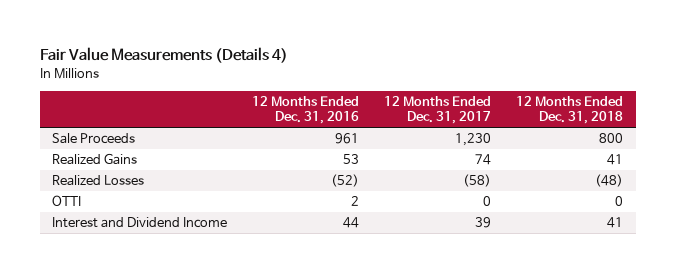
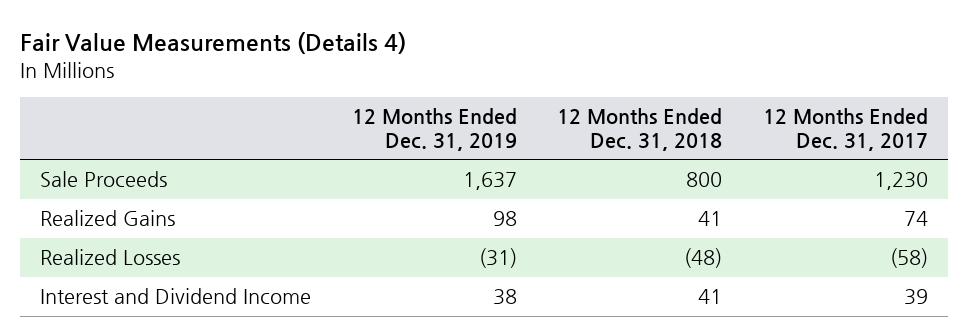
- | 12 Months Ended Dec. 31, 2016 | 12 Months Ended Dec. 31, 2017 | 12 Months Ended Dec. 31, 2018
+ | 12 Months Ended Dec. 31, 2019 | 12 Months Ended Dec. 31, 2018 | 12 Months Ended Dec. 31, 2017
- OTTI | 2 | 0 | 0

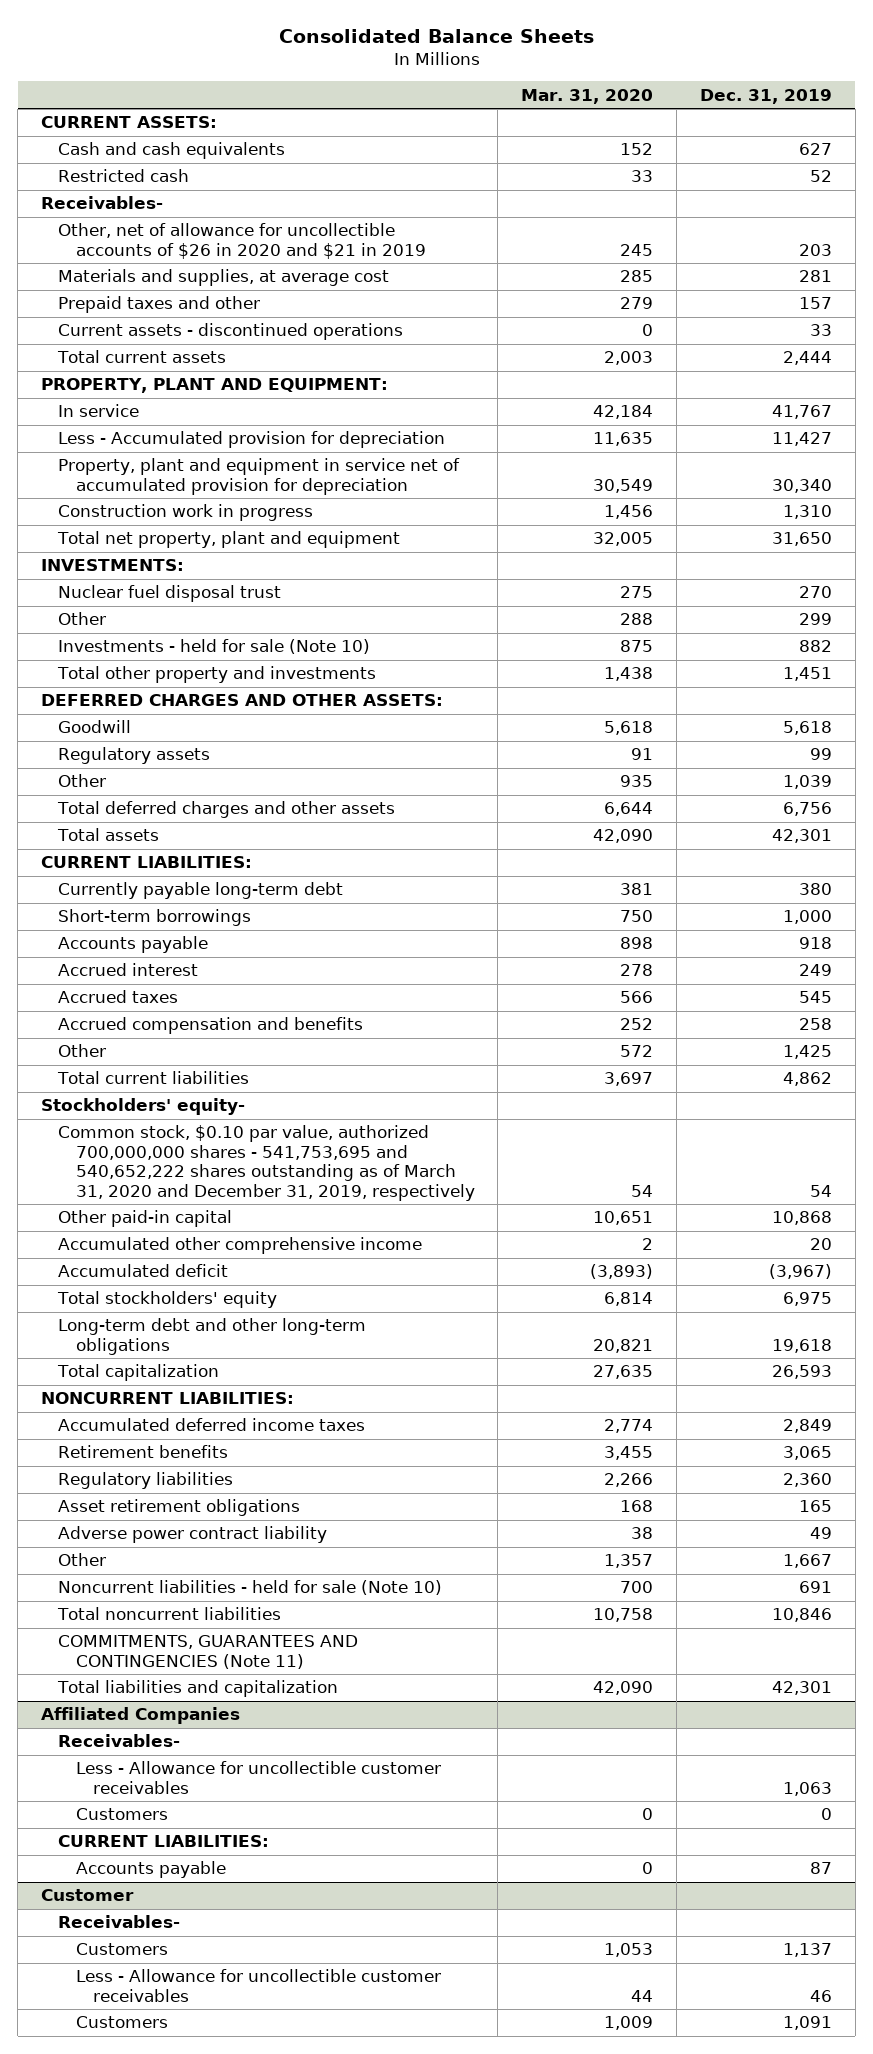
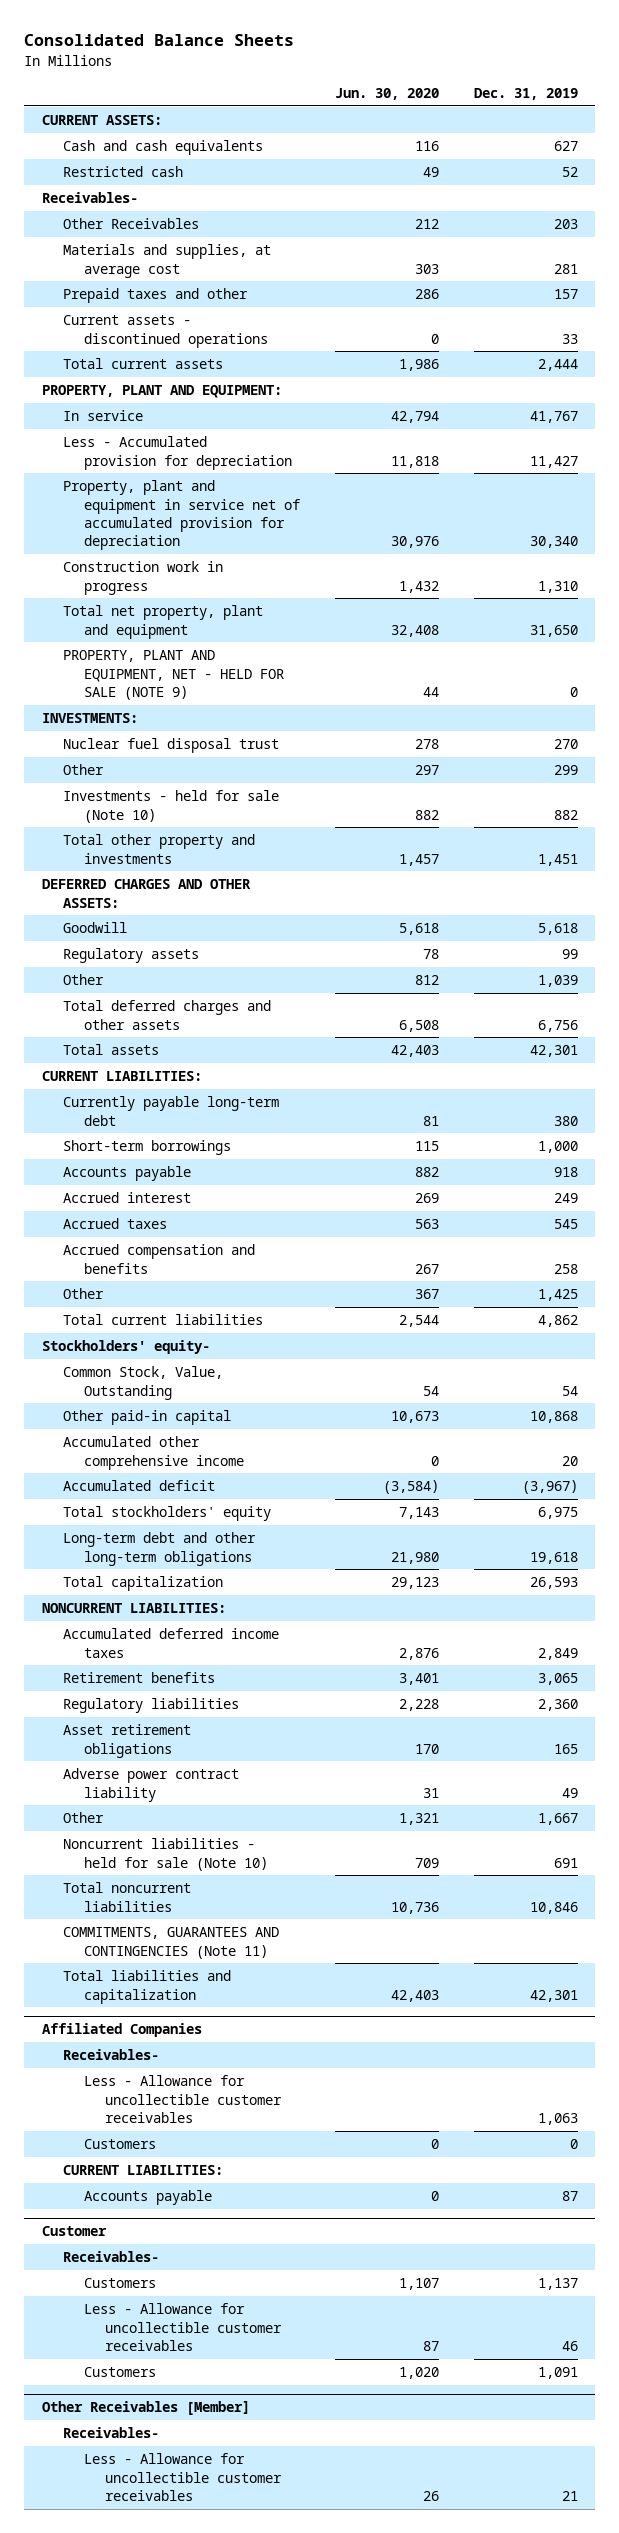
- | Mar. 31, 2020 | Dec. 31, 2019
+ | Jun. 30, 2020 | Dec. 31, 2019
- Other, net of allowance for uncollectible accounts of $26 in 2020 and $21 in 2019 | 245 | 203
+ Other Receivables | 212 | 203
+ PROPERTY, PLANT AND EQUIPMENT, NET - HELD FOR SALE (NOTE 9) | 44 | 0
- Common stock, $0.10 par value, authorized 700,000,000 shares - 541,753,695 and 540,652,222 shares outstanding as of March 31, 2020 and December 31, 2019, respectively | 54 | 54
+ Common Stock, Value, Outstanding | 54 | 54
+ Other Receivables [Member]
+ Receivables-
+ Less - Allowance for uncollectible customer receivables | 26 | 21

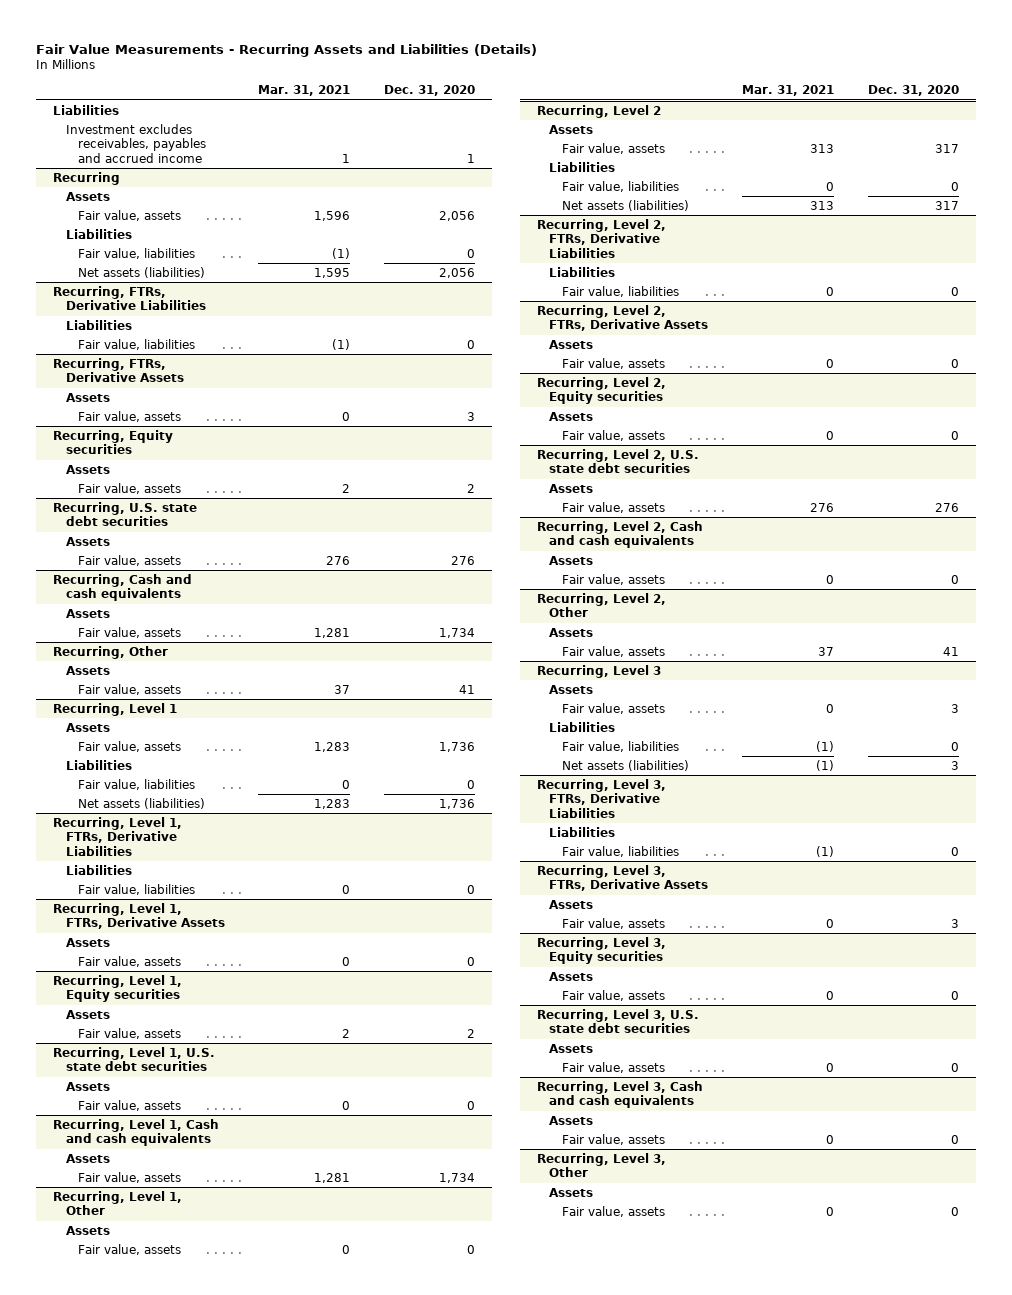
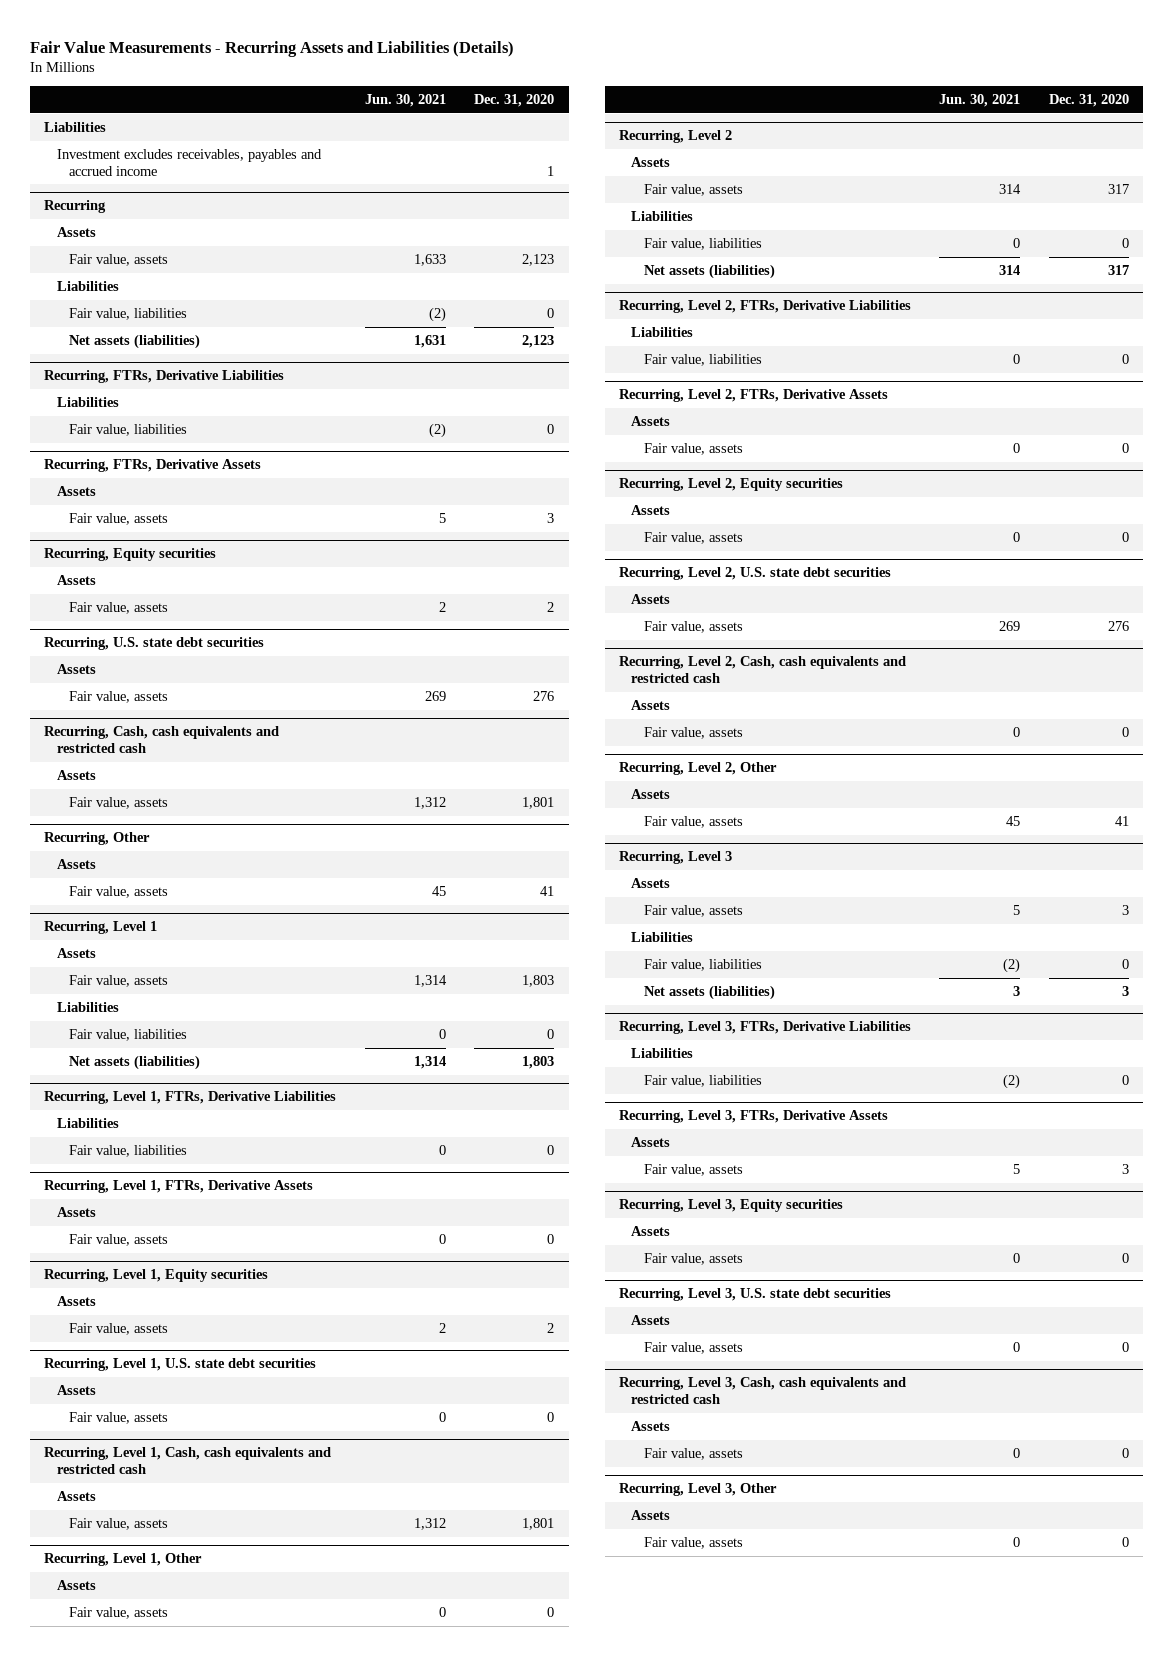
- | Mar. 31, 2021 | Dec. 31, 2020
+ | Jun. 30, 2021 | Dec. 31, 2020
@ Recurring
- Fair value, assets | 1,596 | 2,056
+ Fair value, assets | 1,633 | 2,123
- Net assets (liabilities) | 1,595 | 2,056
+ Net assets (liabilities) | 1,631 | 2,123
- Recurring, Cash and cash equivalents
+ Recurring, Cash, cash equivalents and restricted cash
- Fair value, assets | 1,281 | 1,734
+ Fair value, assets | 1,312 | 1,801
@ Recurring, Level 1
- Fair value, assets | 1,283 | 1,736
+ Fair value, assets | 1,314 | 1,803
- Net assets (liabilities) | 1,283 | 1,736
+ Net assets (liabilities) | 1,314 | 1,803
- Recurring, Level 1, Cash and cash equivalents
+ Recurring, Level 1, Cash, cash equivalents and restricted cash
- Fair value, assets | 1,281 | 1,734
+ Fair value, assets | 1,312 | 1,801
- Recurring, Level 2, Cash and cash equivalents
+ Recurring, Level 2, Cash, cash equivalents and restricted cash
- Recurring, Level 3, Cash and cash equivalents
+ Recurring, Level 3, Cash, cash equivalents and restricted cash

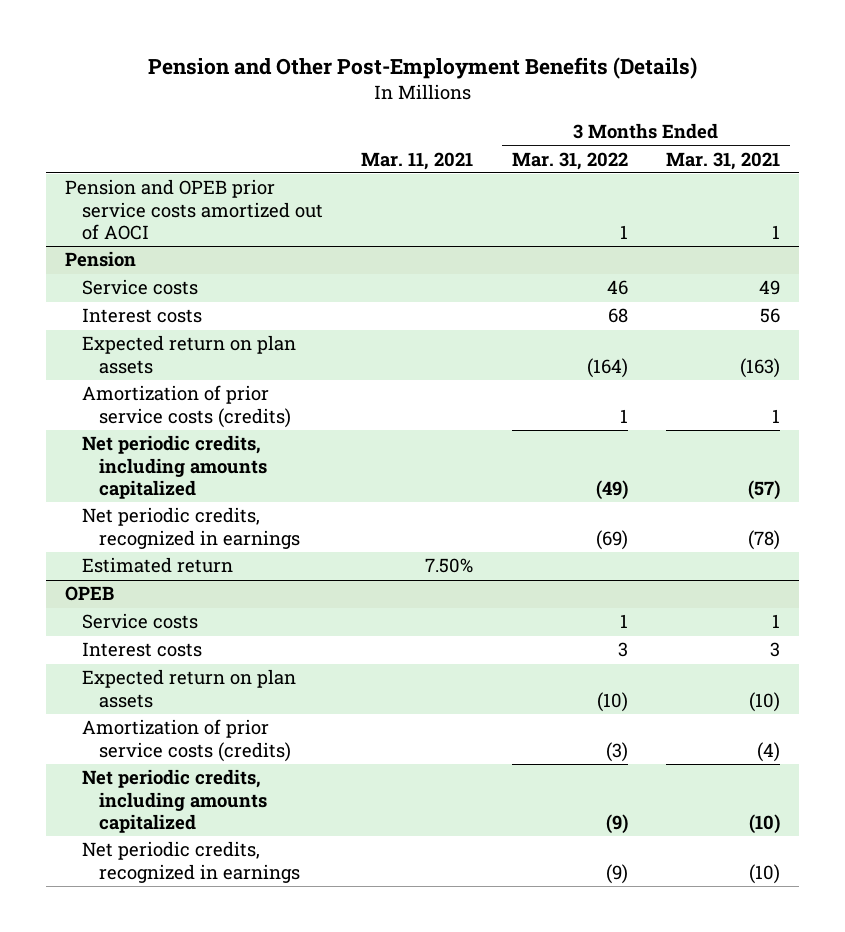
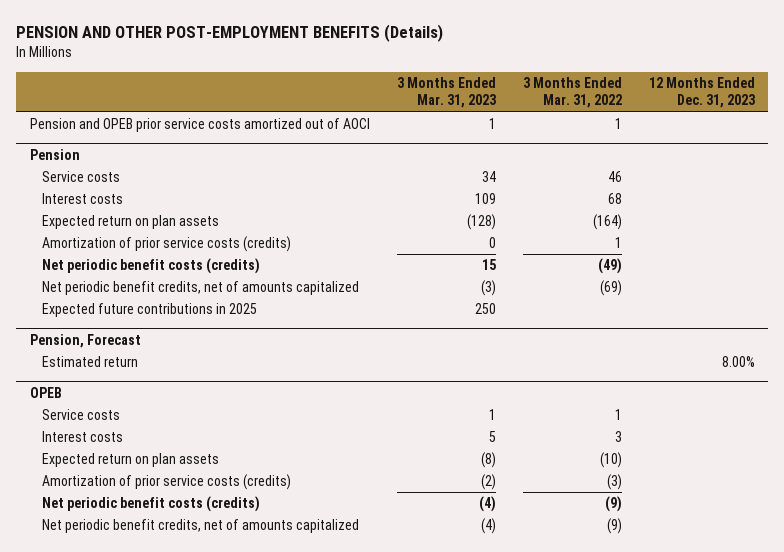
- Pension and Other Post-Employment Benefits (Details)
+ PENSION AND OTHER POST-EMPLOYMENT BENEFITS (Details)
- | Mar. 11, 2021 | 3 Months Ended Mar. 31, 2022 | 3 Months Ended Mar. 31, 2021
+ | 3 Months Ended Mar. 31, 2023 | 3 Months Ended Mar. 31, 2022 | 12 Months Ended Dec. 31, 2023
@ Pension
- Net periodic credits, including amounts capitalized | | (49) | (57)
- Net periodic credits, recognized in earnings | | (69) | (78)
+ Net periodic benefit costs (credits) | 15 | (49) |
+ Net periodic benefit credits, net of amounts capitalized | (3) | (69) |
+ Expected future contributions in 2025 | 250 | |
+ Pension, Forecast
@ OPEB
- Net periodic credits, including amounts capitalized | | (9) | (10)
- Net periodic credits, recognized in earnings | | (9) | (10)
+ Net periodic benefit costs (credits) | (4) | (9) |
+ Net periodic benefit credits, net of amounts capitalized | (4) | (9) |

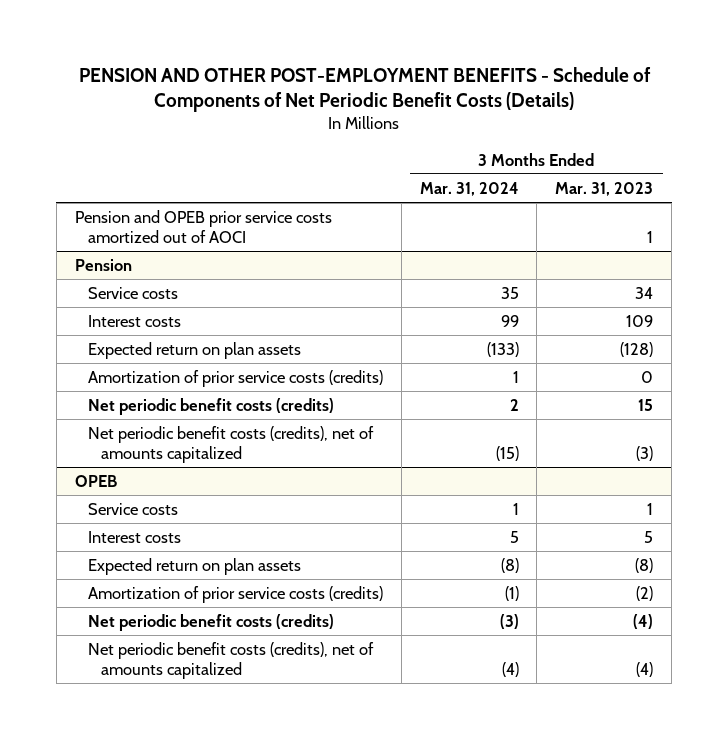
- PENSION AND OTHER POST-EMPLOYMENT BENEFITS (Details)
+ PENSION AND OTHER POST-EMPLOYMENT BENEFITS - Schedule of Components of Net Periodic Benefit Costs (Details)
- | 3 Months Ended Mar. 31, 2023 | 3 Months Ended Mar. 31, 2022 | 12 Months Ended Dec. 31, 2023
+ | 3 Months Ended Mar. 31, 2024 | 3 Months Ended Mar. 31, 2023
@ Pension
- Net periodic benefit credits, net of amounts capitalized | (3) | (69) |
- Expected future contributions in 2025 | 250 | |
- Pension, Forecast
- Estimated return | | | 8.00%
@ Pension
+ Net periodic benefit costs (credits), net of amounts capitalized | (15) | (3)
@ OPEB
- Net periodic benefit credits, net of amounts capitalized | (4) | (9) |
+ Net periodic benefit costs (credits), net of amounts capitalized | (4) | (4)

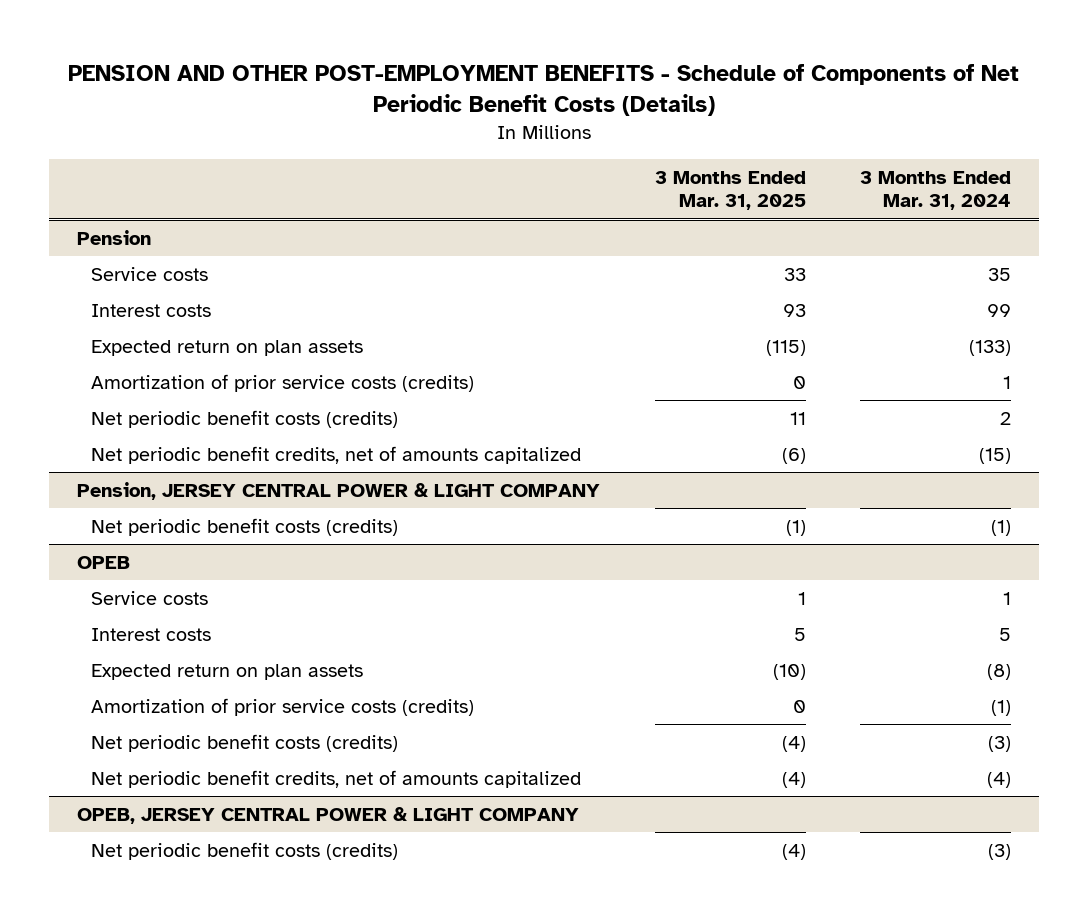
- | 3 Months Ended Mar. 31, 2024 | 3 Months Ended Mar. 31, 2023
+ | 3 Months Ended Mar. 31, 2025 | 3 Months Ended Mar. 31, 2024
- Pension and OPEB prior service costs amortized out of AOCI | | 1
@ Pension
- Net periodic benefit costs (credits), net of amounts capitalized | (15) | (3)
+ Net periodic benefit credits, net of amounts capitalized | (6) | (15)
+ Pension, JERSEY CENTRAL POWER & LIGHT COMPANY
+ Net periodic benefit costs (credits) | (1) | (1)
@ OPEB
- Net periodic benefit costs (credits), net of amounts capitalized | (4) | (4)
+ Net periodic benefit credits, net of amounts capitalized | (4) | (4)
+ OPEB, JERSEY CENTRAL POWER & LIGHT COMPANY
+ Net periodic benefit costs (credits) | (4) | (3)

